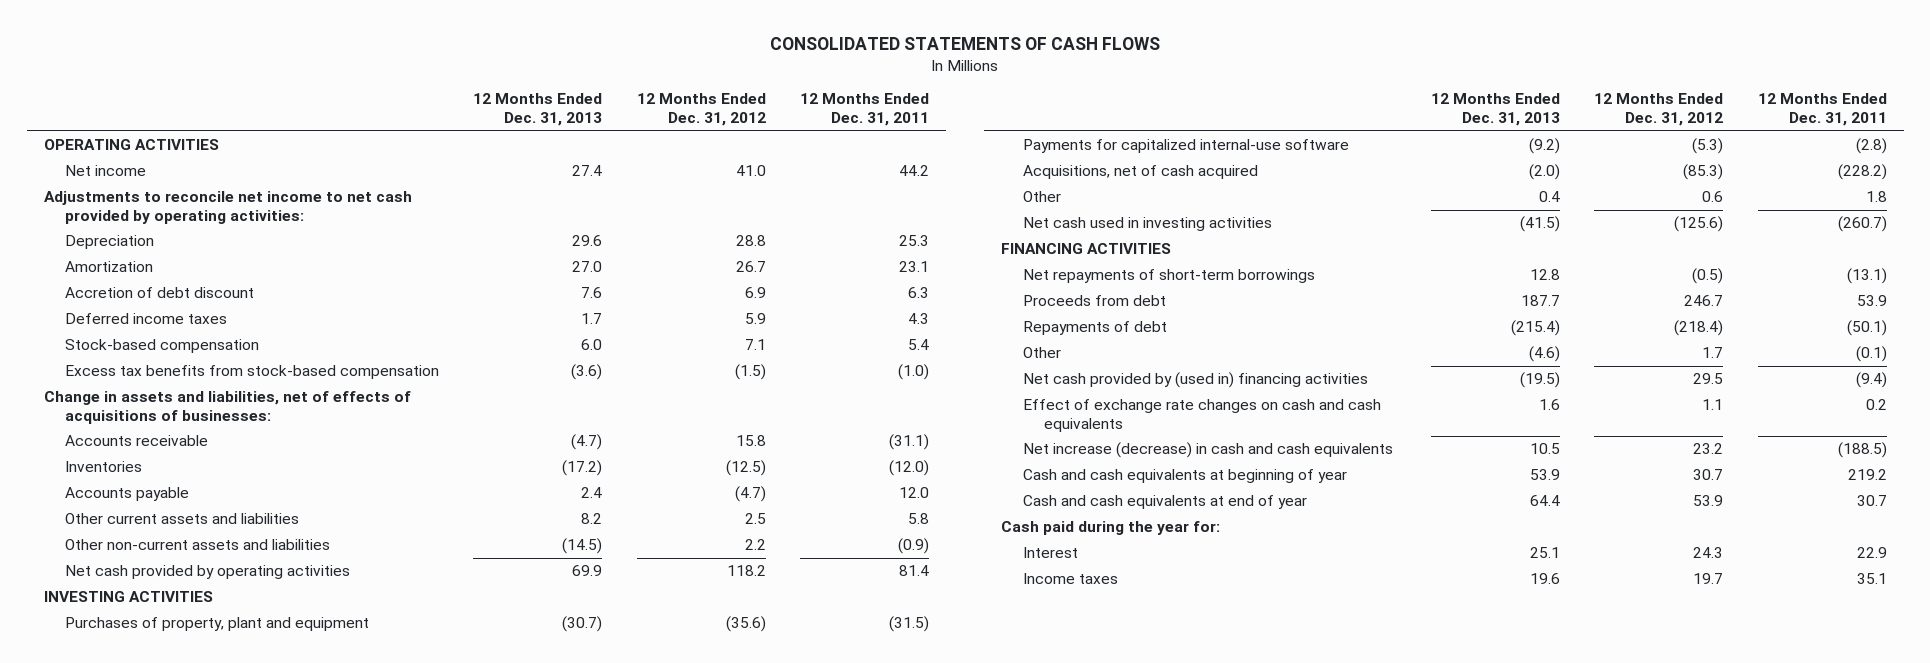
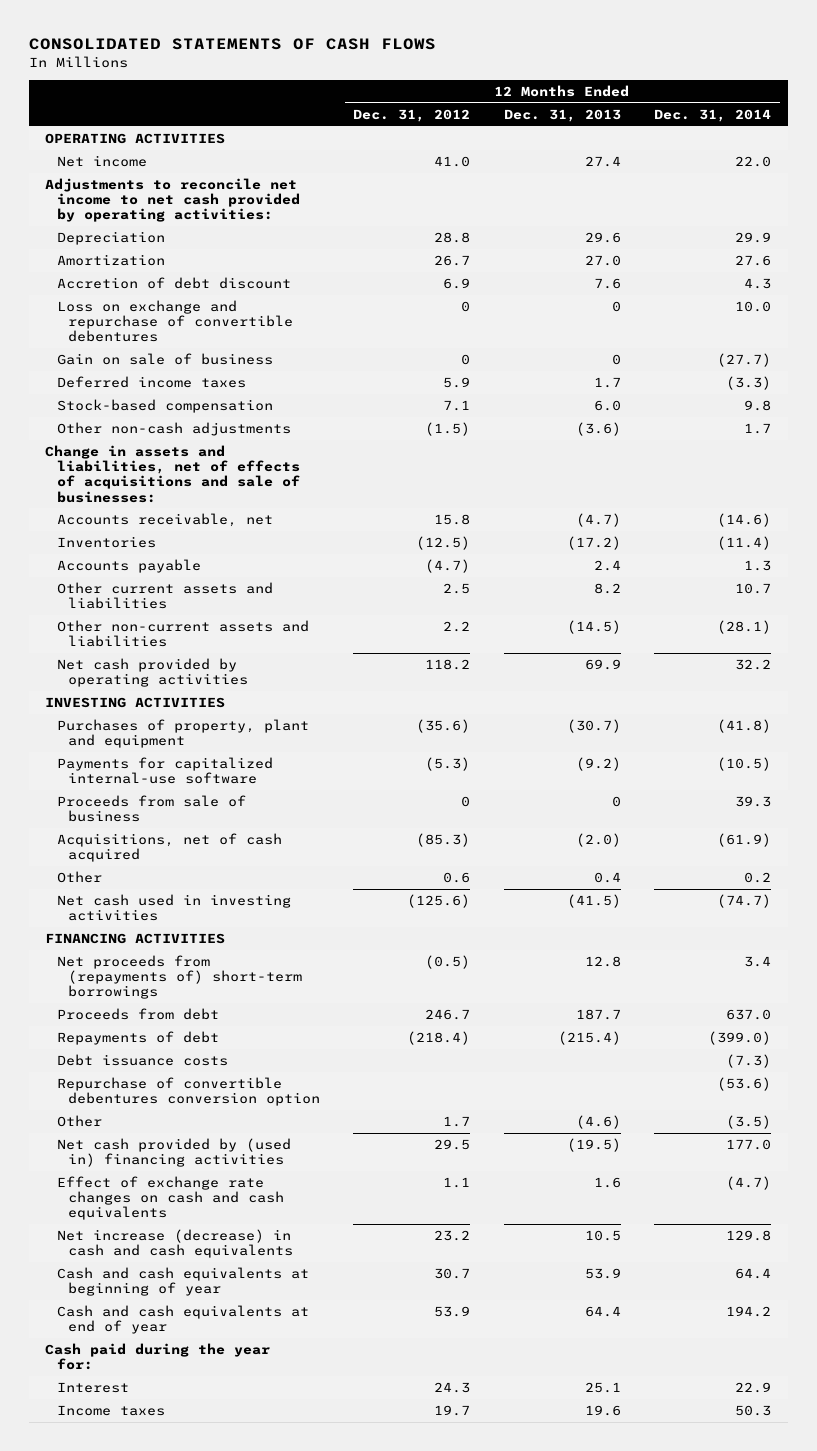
- | 12 Months Ended Dec. 31, 2013 | 12 Months Ended Dec. 31, 2012 | 12 Months Ended Dec. 31, 2011
+ | 12 Months Ended Dec. 31, 2012 | 12 Months Ended Dec. 31, 2013 | 12 Months Ended Dec. 31, 2014
+ Loss on exchange and repurchase of convertible debentures | 0 | 0 | 10.0
+ Gain on sale of business | 0 | 0 | (27.7)
- Excess tax benefits from stock-based compensation | (3.6) | (1.5) | (1.0)
- Change in assets and liabilities, net of effects of acquisitions of businesses:
- Accounts receivable | (4.7) | 15.8 | (31.1)
+ Other non-cash adjustments | (1.5) | (3.6) | 1.7
+ Change in assets and liabilities, net of effects of acquisitions and sale of businesses:
+ Accounts receivable, net | 15.8 | (4.7) | (14.6)
+ Proceeds from sale of business | 0 | 0 | 39.3
- Net repayments of short-term borrowings | 12.8 | (0.5) | (13.1)
+ Net proceeds from (repayments of) short-term borrowings | (0.5) | 12.8 | 3.4
+ Debt issuance costs | | | (7.3)
+ Repurchase of convertible debentures conversion option | | | (53.6)

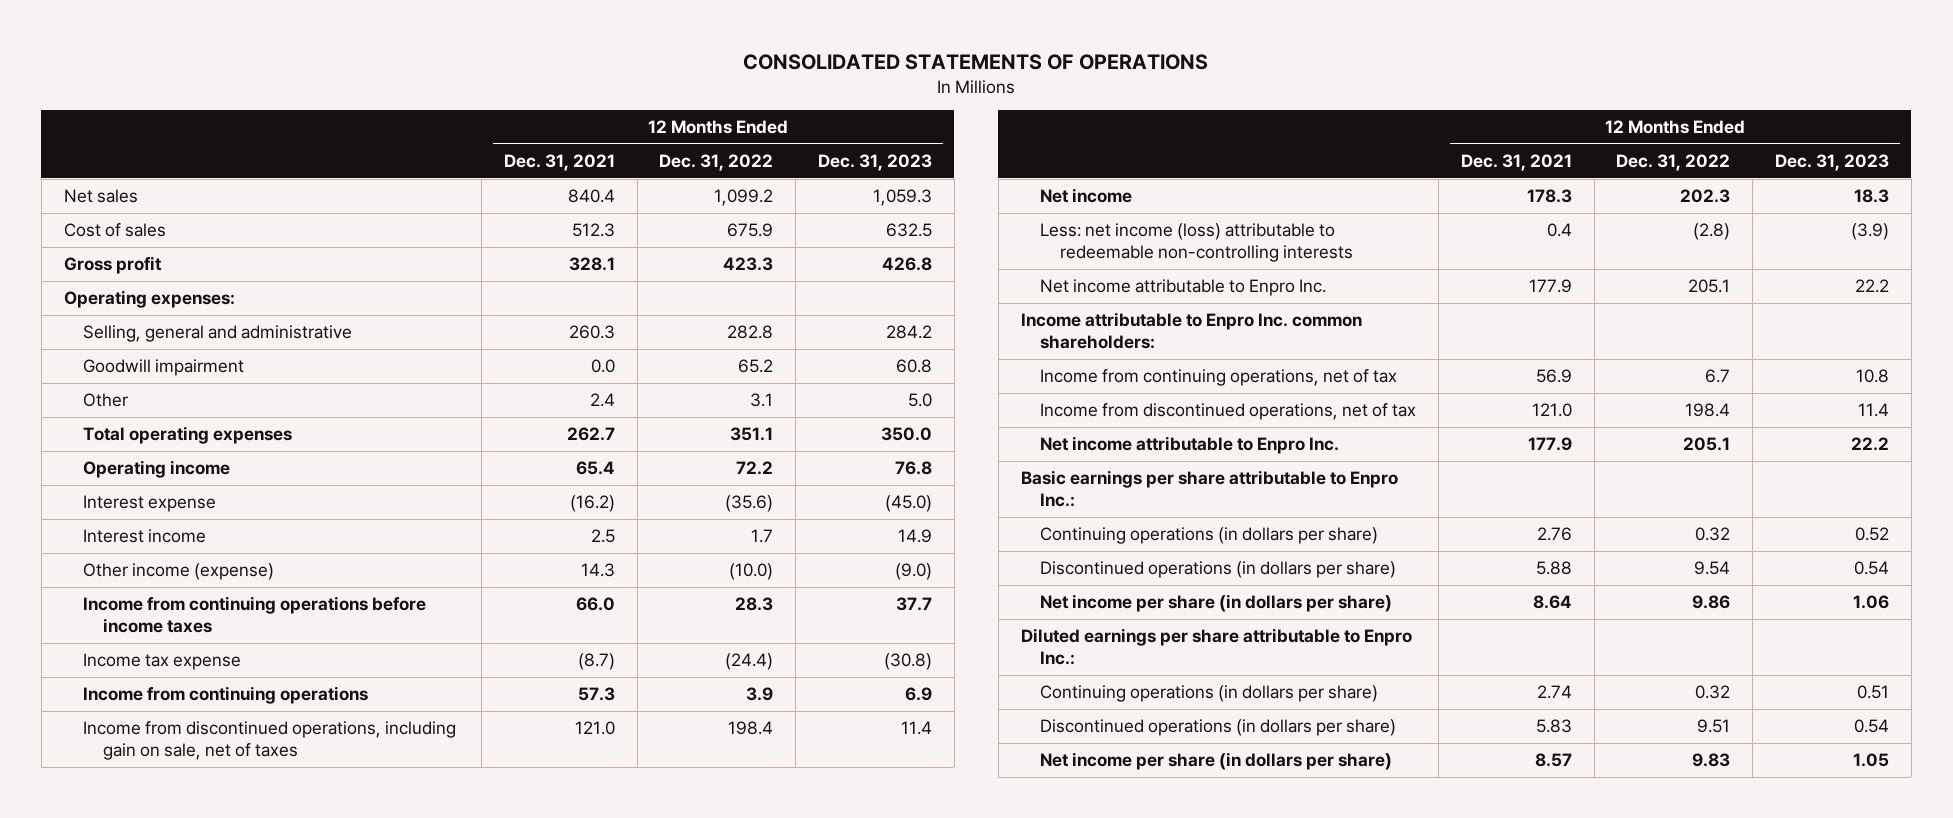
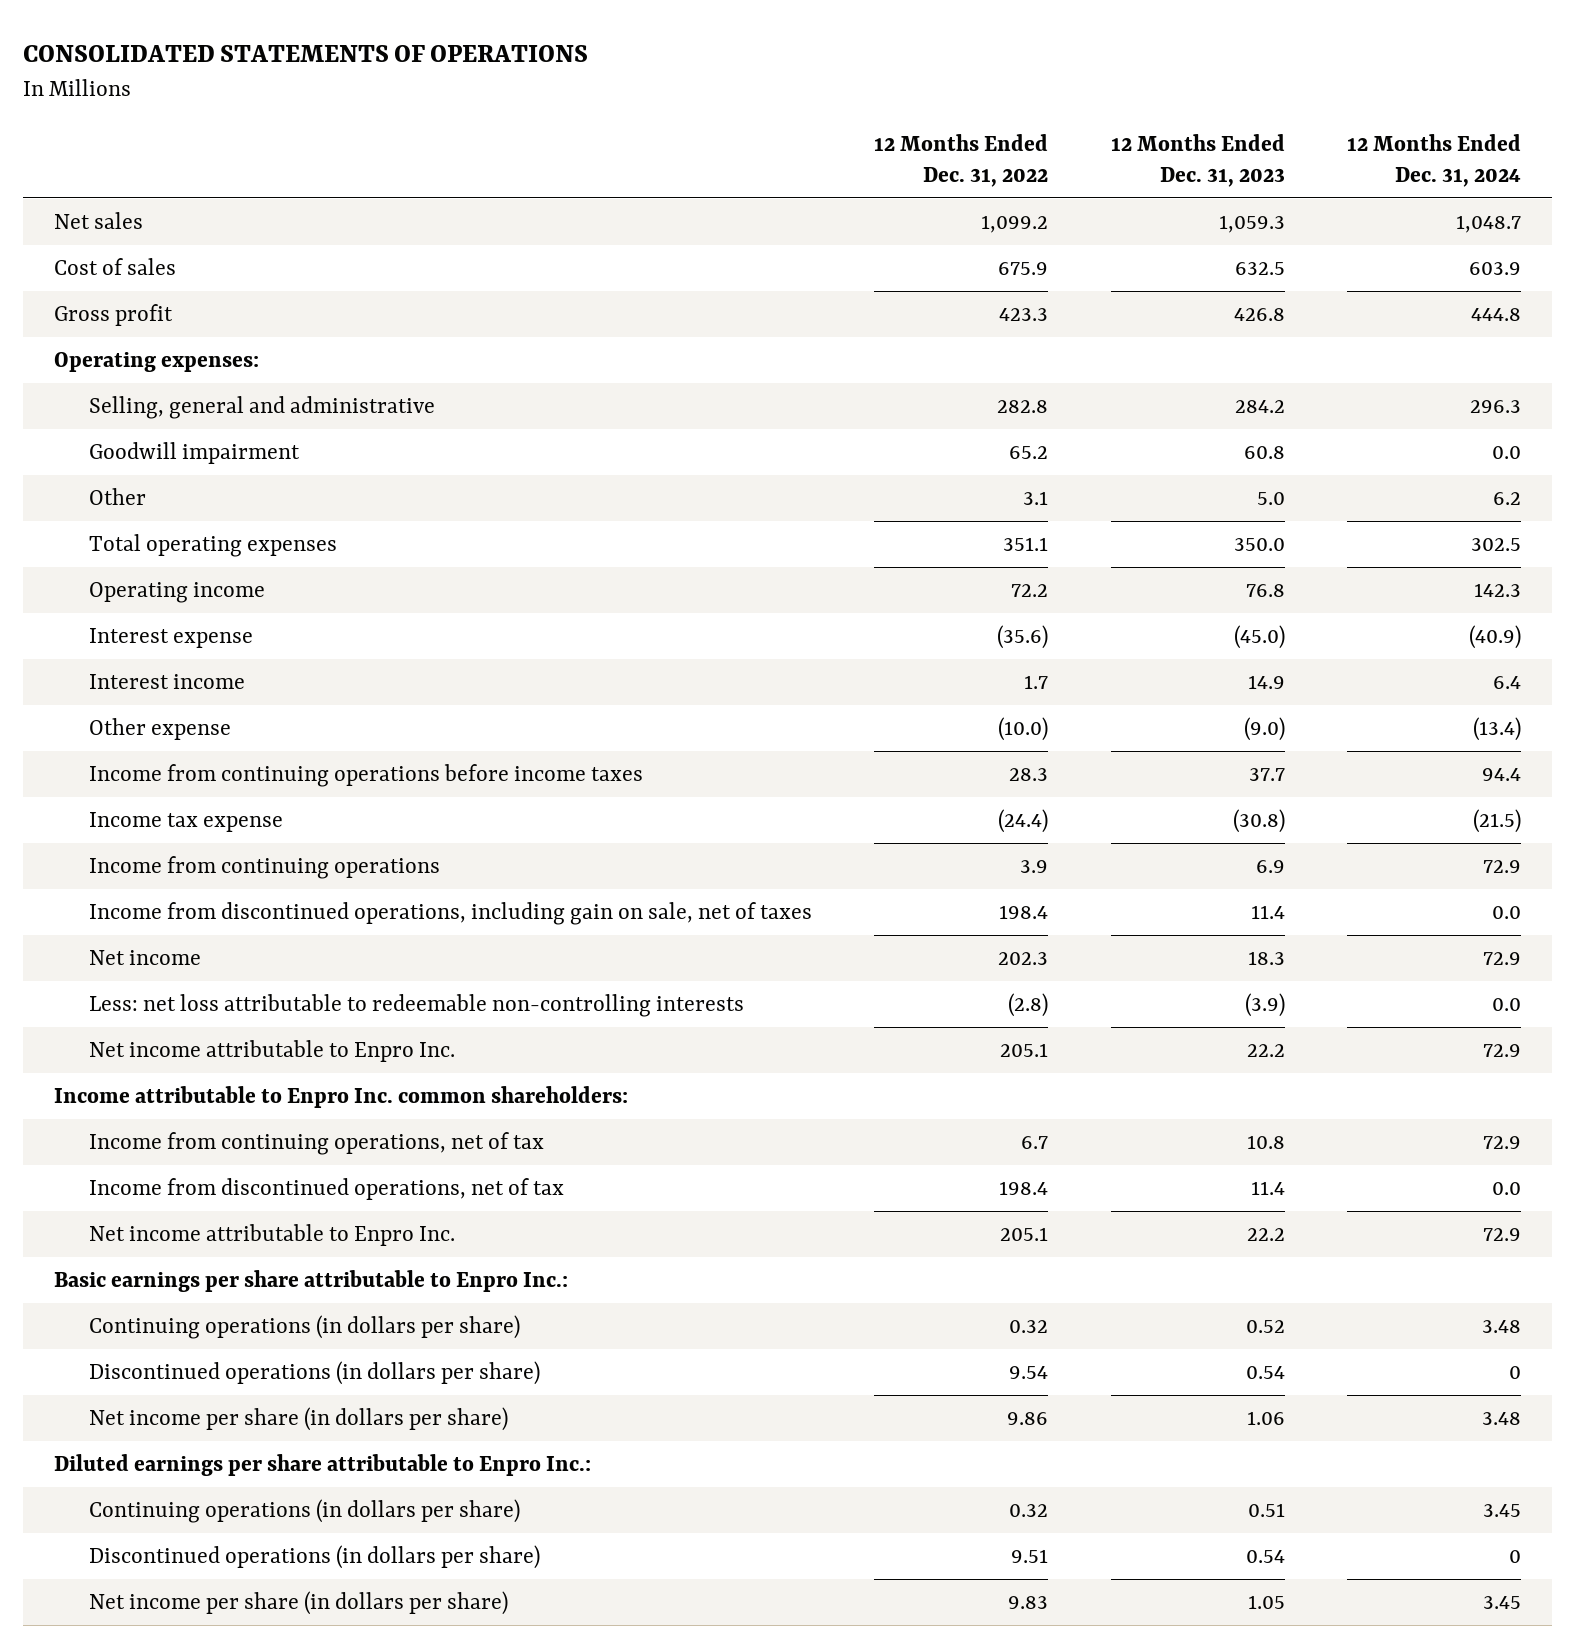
- | 12 Months Ended Dec. 31, 2021 | 12 Months Ended Dec. 31, 2022 | 12 Months Ended Dec. 31, 2023
+ | 12 Months Ended Dec. 31, 2022 | 12 Months Ended Dec. 31, 2023 | 12 Months Ended Dec. 31, 2024
- Other income (expense) | 14.3 | (10.0) | (9.0)
+ Other expense | (10.0) | (9.0) | (13.4)
- Less: net income (loss) attributable to redeemable non-controlling interests | 0.4 | (2.8) | (3.9)
+ Less: net loss attributable to redeemable non-controlling interests | (2.8) | (3.9) | 0.0

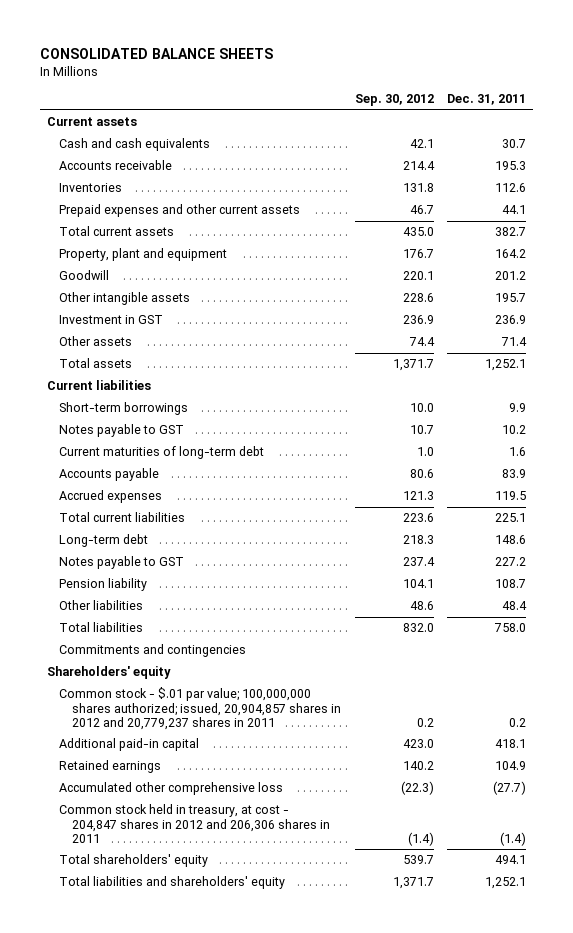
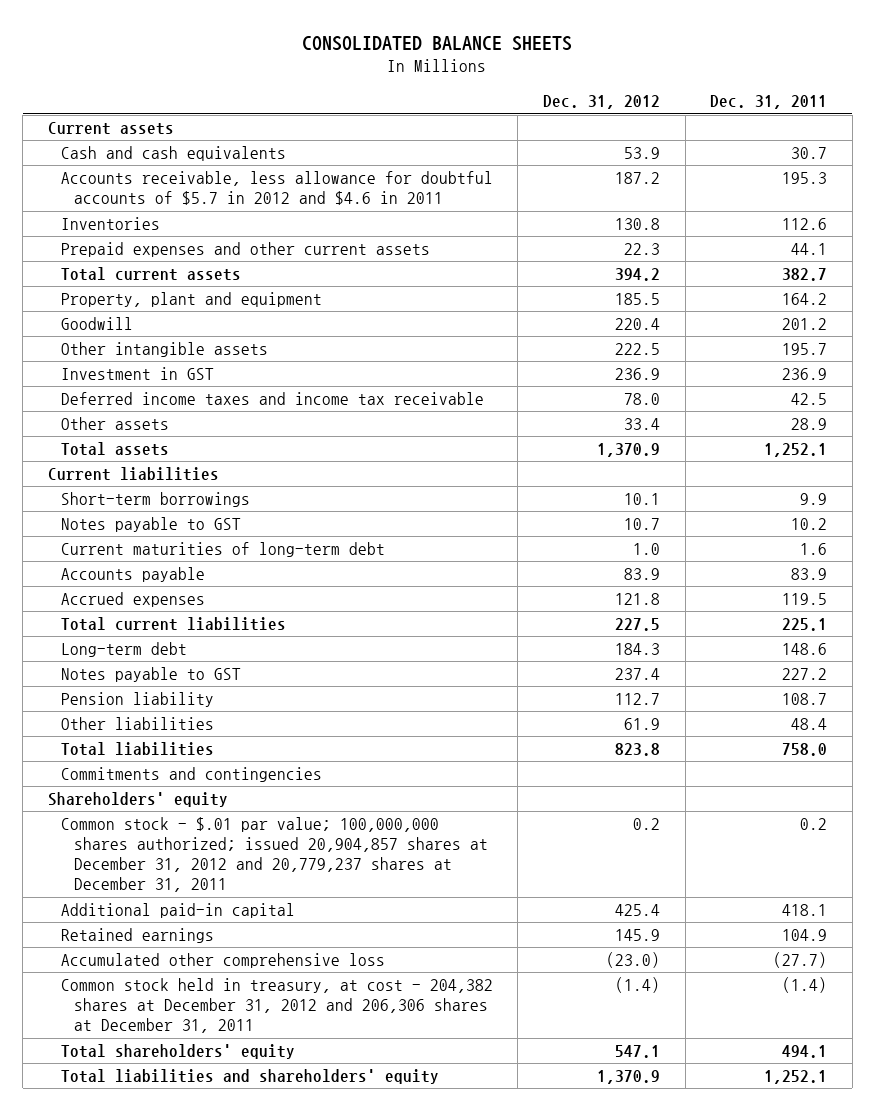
- | Sep. 30, 2012 | Dec. 31, 2011
+ | Dec. 31, 2012 | Dec. 31, 2011
- Accounts receivable | 214.4 | 195.3
+ Accounts receivable, less allowance for doubtful accounts of $5.7 in 2012 and $4.6 in 2011 | 187.2 | 195.3
- Other assets | 74.4 | 71.4
+ Deferred income taxes and income tax receivable | 78.0 | 42.5
+ Other assets | 33.4 | 28.9
- Common stock - $.01 par value; 100,000,000 shares authorized; issued, 20,904,857 shares in 2012 and 20,779,237 shares in 2011 | 0.2 | 0.2
+ Common stock - $.01 par value; 100,000,000 shares authorized; issued 20,904,857 shares at December 31, 2012 and 20,779,237 shares at December 31, 2011 | 0.2 | 0.2
- Common stock held in treasury, at cost - 204,847 shares in 2012 and 206,306 shares in 2011 | (1.4) | (1.4)
+ Common stock held in treasury, at cost - 204,382 shares at December 31, 2012 and 206,306 shares at December 31, 2011 | (1.4) | (1.4)

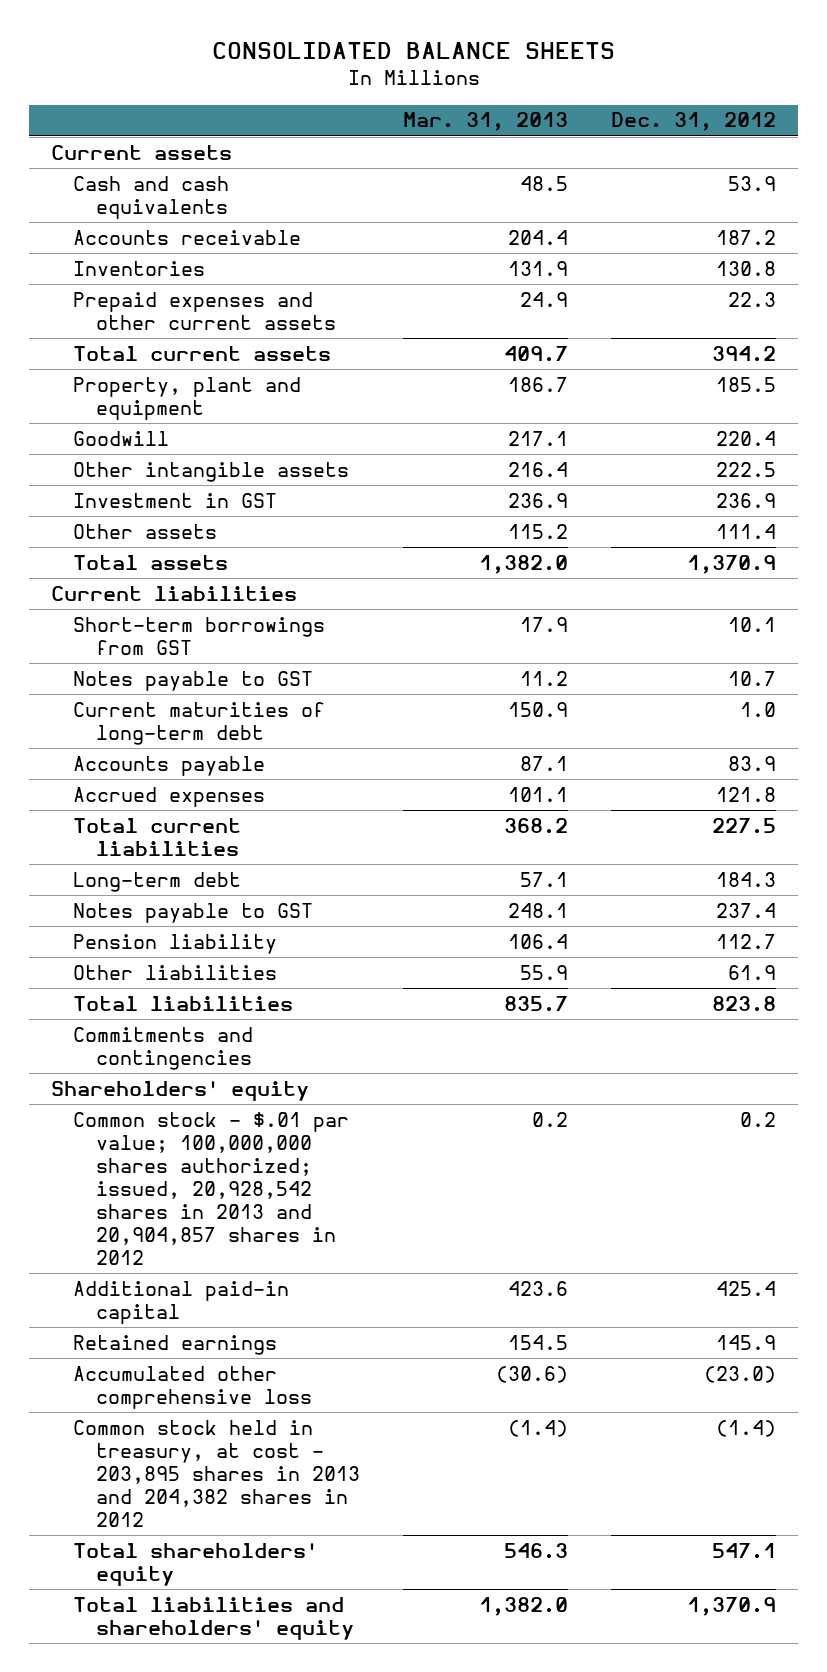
- | Dec. 31, 2012 | Dec. 31, 2011
+ | Mar. 31, 2013 | Dec. 31, 2012
- Accounts receivable, less allowance for doubtful accounts of $5.7 in 2012 and $4.6 in 2011 | 187.2 | 195.3
+ Accounts receivable | 204.4 | 187.2
- Deferred income taxes and income tax receivable | 78.0 | 42.5
- Other assets | 33.4 | 28.9
+ Other assets | 115.2 | 111.4
- Short-term borrowings | 10.1 | 9.9
+ Short-term borrowings from GST | 17.9 | 10.1
- Common stock - $.01 par value; 100,000,000 shares authorized; issued 20,904,857 shares at December 31, 2012 and 20,779,237 shares at December 31, 2011 | 0.2 | 0.2
+ Common stock - $.01 par value; 100,000,000 shares authorized; issued, 20,928,542 shares in 2013 and 20,904,857 shares in 2012 | 0.2 | 0.2
- Common stock held in treasury, at cost - 204,382 shares at December 31, 2012 and 206,306 shares at December 31, 2011 | (1.4) | (1.4)
+ Common stock held in treasury, at cost - 203,895 shares in 2013 and 204,382 shares in 2012 | (1.4) | (1.4)

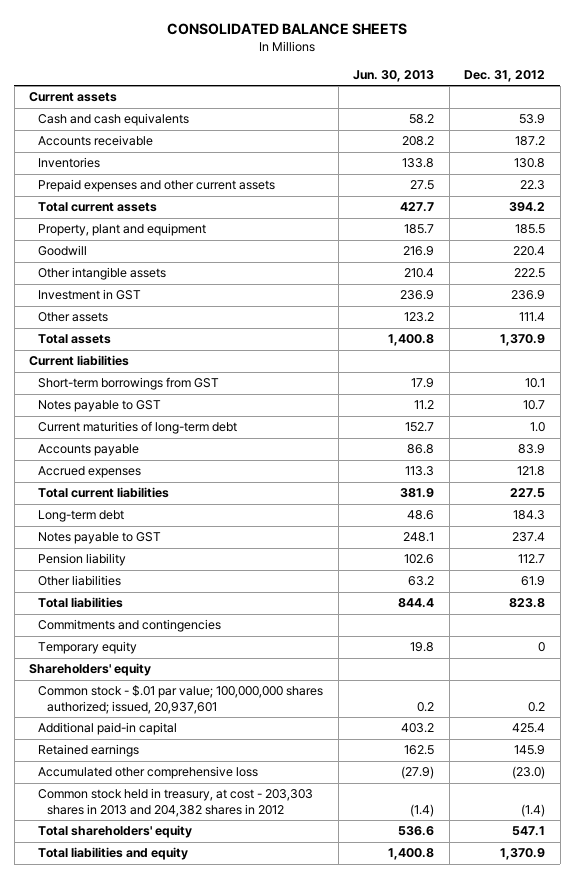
- | Mar. 31, 2013 | Dec. 31, 2012
+ | Jun. 30, 2013 | Dec. 31, 2012
+ Temporary equity | 19.8 | 0
- Common stock - $.01 par value; 100,000,000 shares authorized; issued, 20,928,542 shares in 2013 and 20,904,857 shares in 2012 | 0.2 | 0.2
+ Common stock - $.01 par value; 100,000,000 shares authorized; issued, 20,937,601 | 0.2 | 0.2
- Common stock held in treasury, at cost - 203,895 shares in 2013 and 204,382 shares in 2012 | (1.4) | (1.4)
+ Common stock held in treasury, at cost - 203,303 shares in 2013 and 204,382 shares in 2012 | (1.4) | (1.4)
- Total liabilities and shareholders' equity | 1,382.0 | 1,370.9
+ Total liabilities and equity | 1,400.8 | 1,370.9

